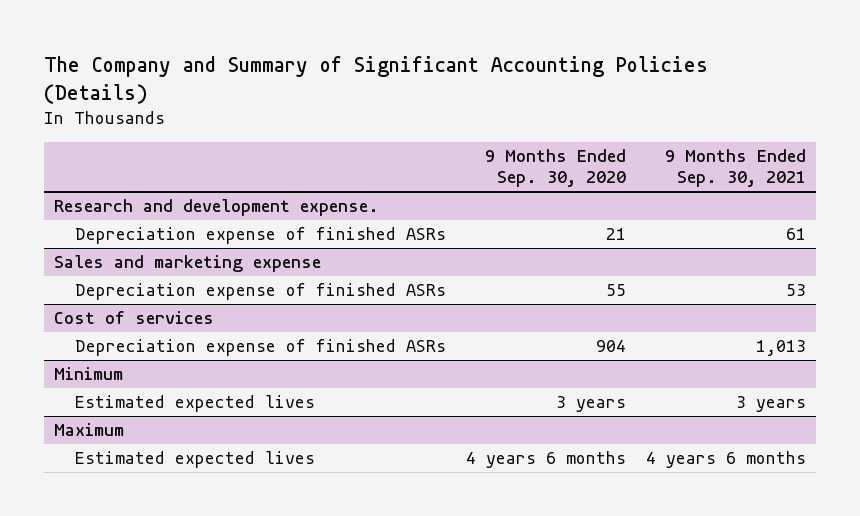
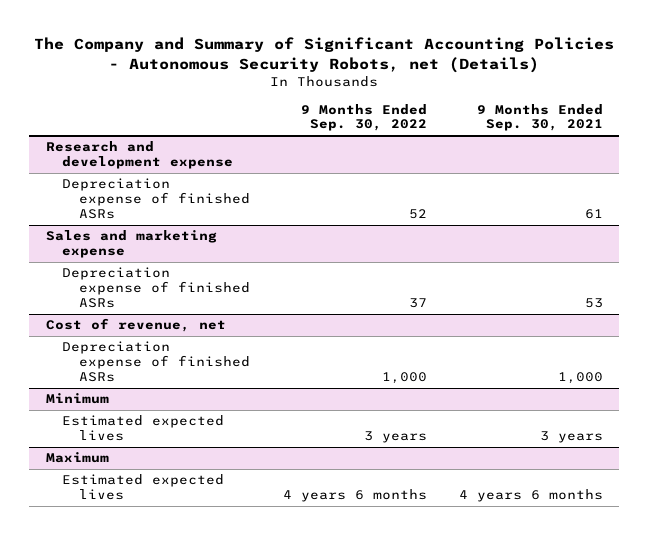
- The Company and Summary of Significant Accounting Policies (Details)
+ The Company and Summary of Significant Accounting Policies - Autonomous Security Robots, net (Details)
- | 9 Months Ended Sep. 30, 2020 | 9 Months Ended Sep. 30, 2021
+ | 9 Months Ended Sep. 30, 2022 | 9 Months Ended Sep. 30, 2021
- Research and development expense.
+ Research and development expense
- Cost of services
- Depreciation expense of finished ASRs | 904 | 1,013
+ Cost of revenue, net
+ Depreciation expense of finished ASRs | 1,000 | 1,000

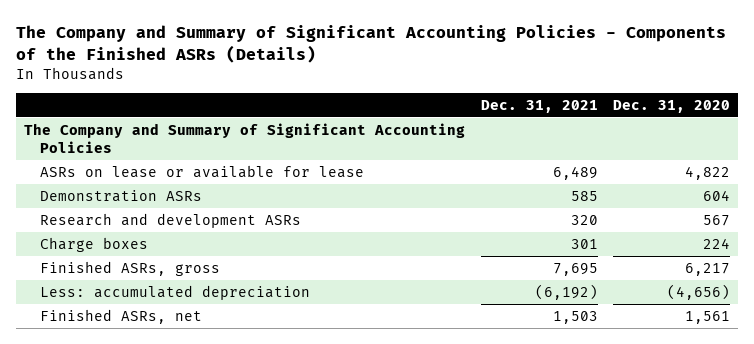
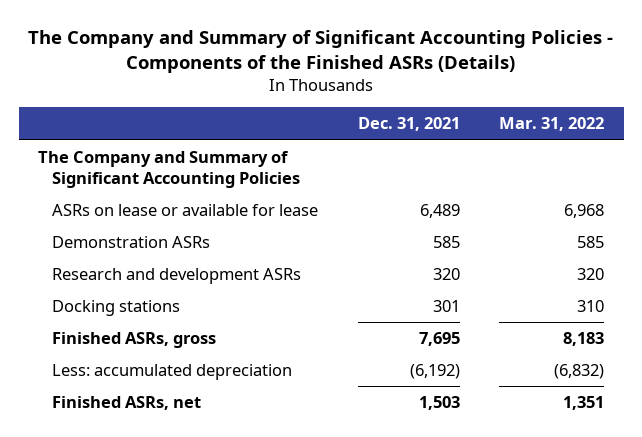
- | Dec. 31, 2021 | Dec. 31, 2020
+ | Dec. 31, 2021 | Mar. 31, 2022
- Charge boxes | 301 | 224
+ Docking stations | 301 | 310

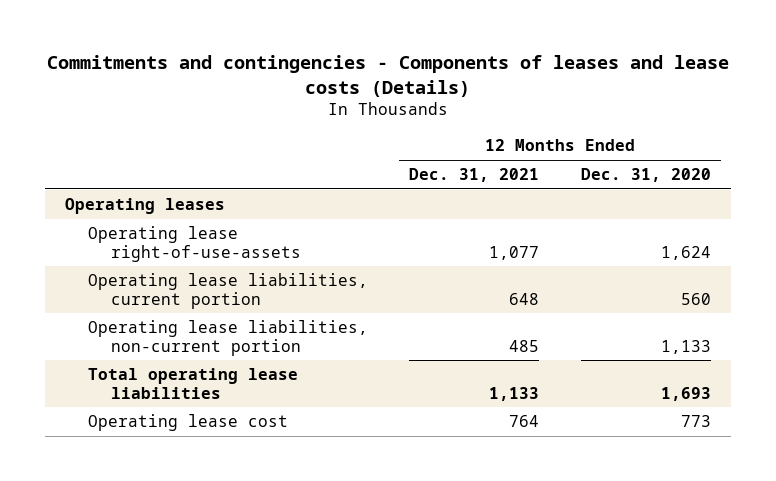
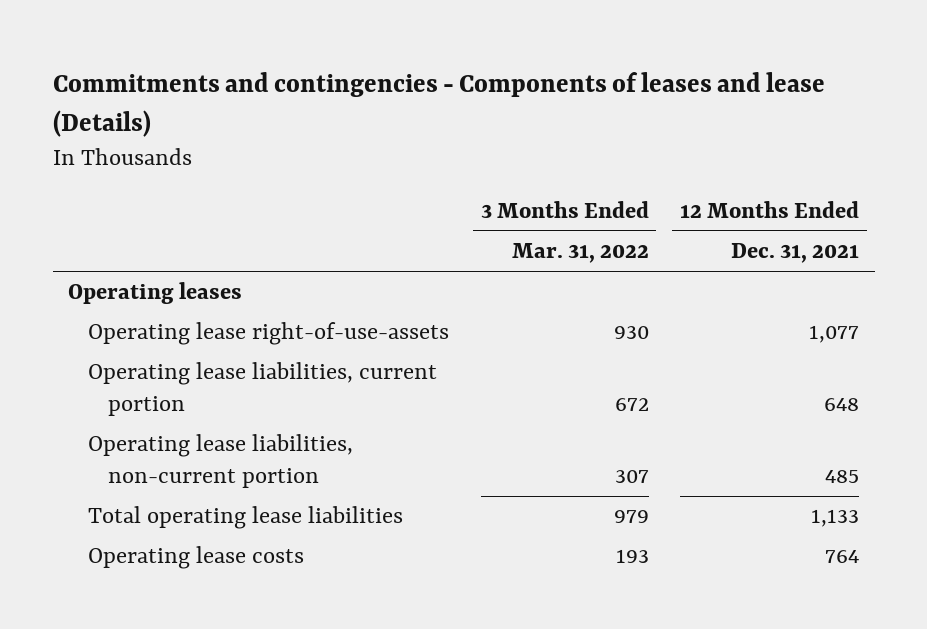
- Commitments and contingencies - Components of leases and lease costs (Details)
+ Commitments and contingencies - Components of leases and lease (Details)
- | 12 Months Ended Dec. 31, 2021 | 12 Months Ended Dec. 31, 2020
+ | 3 Months Ended Mar. 31, 2022 | 12 Months Ended Dec. 31, 2021
- Operating lease cost | 764 | 773
+ Operating lease costs | 193 | 764

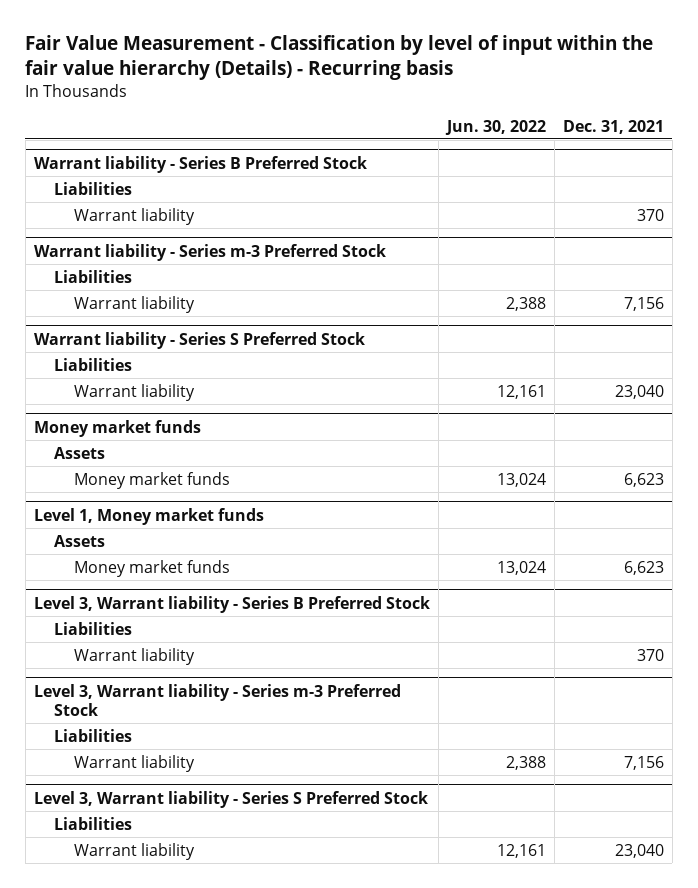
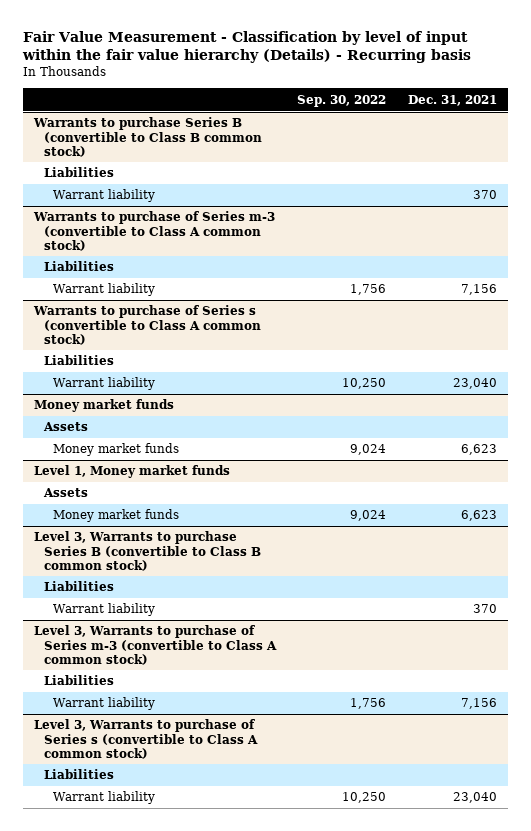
- | Jun. 30, 2022 | Dec. 31, 2021
+ | Sep. 30, 2022 | Dec. 31, 2021
- Warrant liability - Series B Preferred Stock
+ Warrants to purchase Series B (convertible to Class B common stock)
- Warrant liability - Series m-3 Preferred Stock
+ Warrants to purchase of Series m-3 (convertible to Class A common stock)
- Warrant liability - Series S Preferred Stock
+ Warrants to purchase of Series s (convertible to Class A common stock)
- Level 3, Warrant liability - Series B Preferred Stock
+ Level 3, Warrants to purchase Series B (convertible to Class B common stock)
- Level 3, Warrant liability - Series m-3 Preferred Stock
+ Level 3, Warrants to purchase of Series m-3 (convertible to Class A common stock)
- Level 3, Warrant liability - Series S Preferred Stock
+ Level 3, Warrants to purchase of Series s (convertible to Class A common stock)

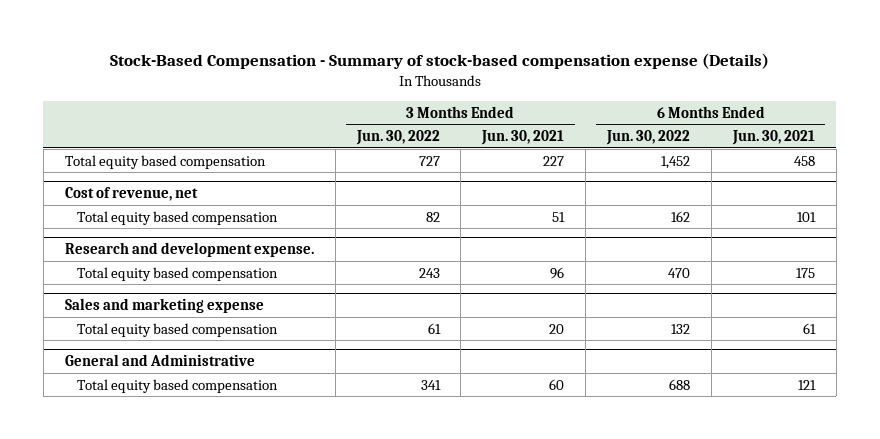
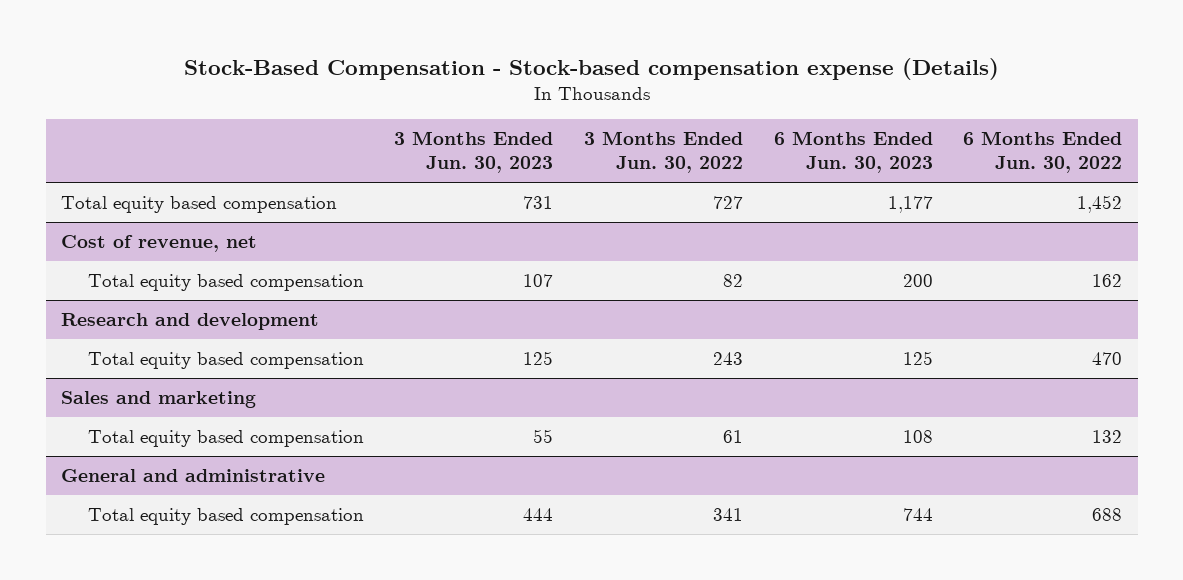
- Stock-Based Compensation - Summary of stock-based compensation expense (Details)
+ Stock-Based Compensation - Stock-based compensation expense (Details)
- | 3 Months Ended Jun. 30, 2022 | 3 Months Ended Jun. 30, 2021 | 6 Months Ended Jun. 30, 2022 | 6 Months Ended Jun. 30, 2021
+ | 3 Months Ended Jun. 30, 2023 | 3 Months Ended Jun. 30, 2022 | 6 Months Ended Jun. 30, 2023 | 6 Months Ended Jun. 30, 2022
- Research and development expense.
+ Research and development
- Sales and marketing expense
+ Sales and marketing
- General and Administrative
+ General and administrative

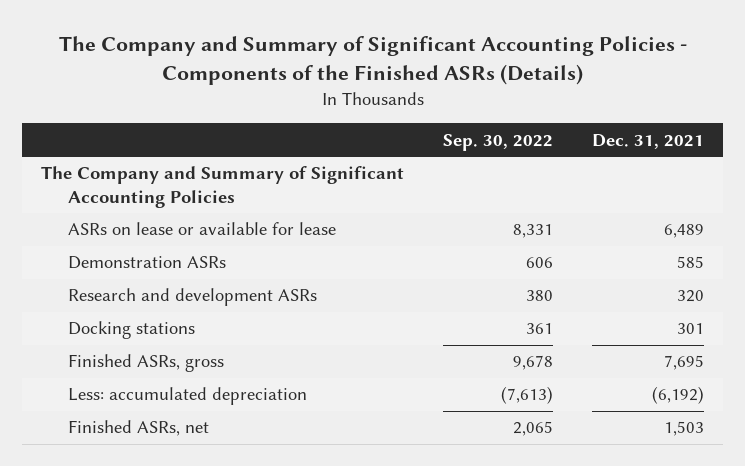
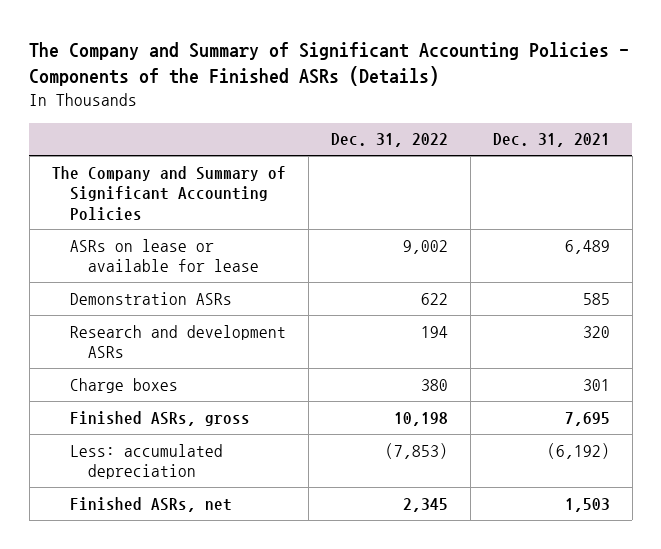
- | Sep. 30, 2022 | Dec. 31, 2021
+ | Dec. 31, 2022 | Dec. 31, 2021
- Docking stations | 361 | 301
+ Charge boxes | 380 | 301

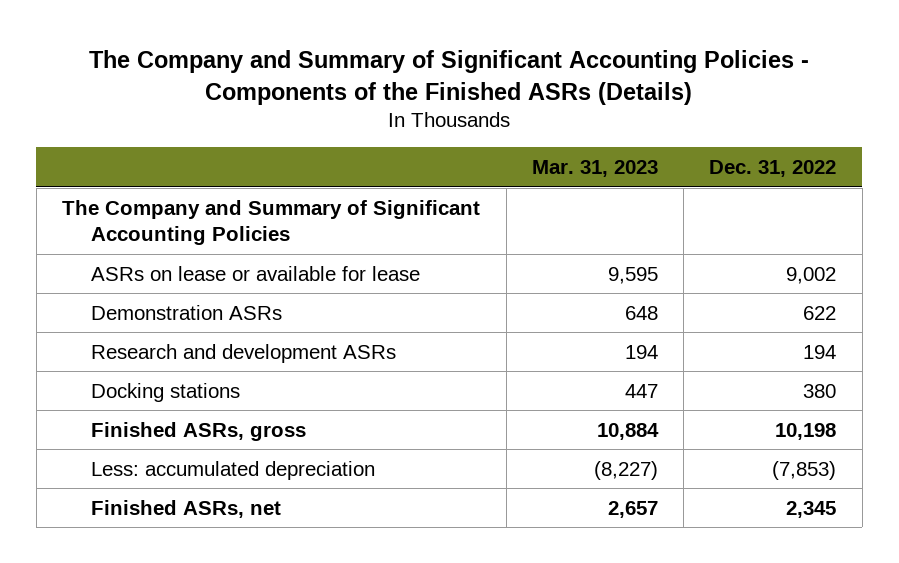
- | Dec. 31, 2022 | Dec. 31, 2021
+ | Mar. 31, 2023 | Dec. 31, 2022
- Charge boxes | 380 | 301
+ Docking stations | 447 | 380

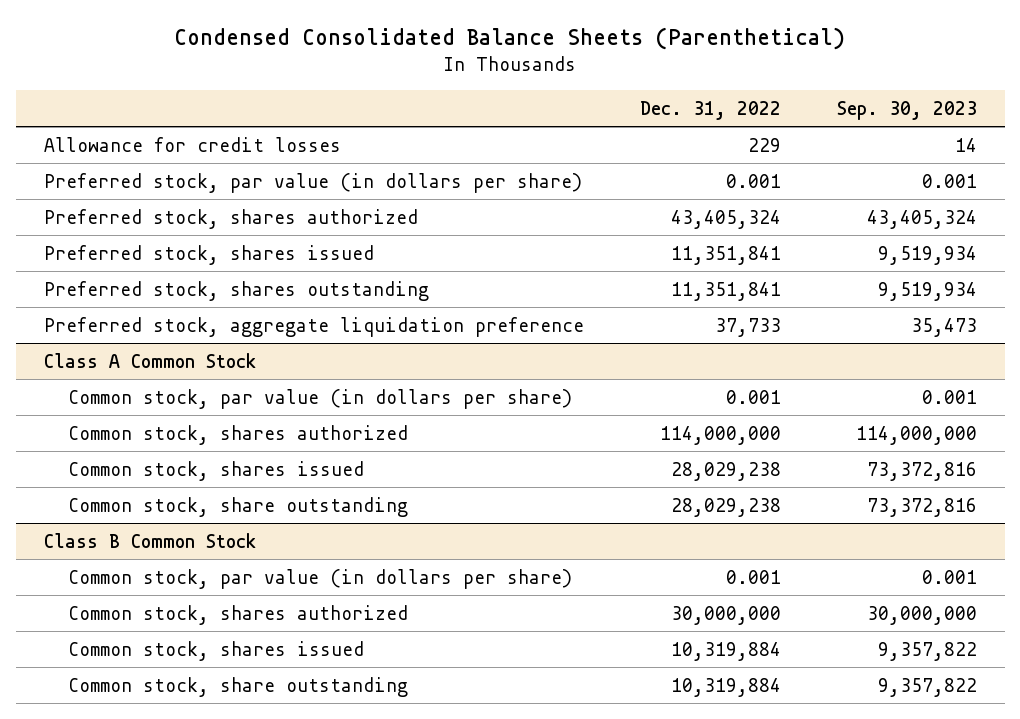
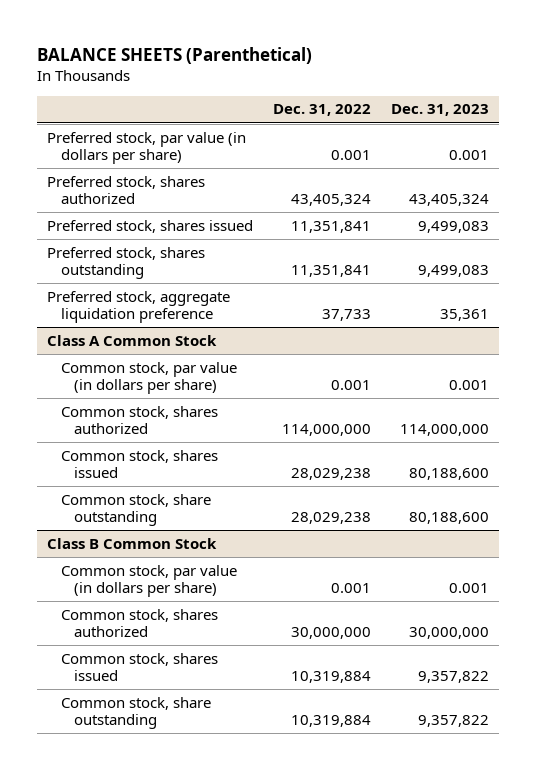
- Condensed Consolidated Balance Sheets (Parenthetical)
+ BALANCE SHEETS (Parenthetical)
- | Dec. 31, 2022 | Sep. 30, 2023
+ | Dec. 31, 2022 | Dec. 31, 2023
- Allowance for credit losses | 229 | 14

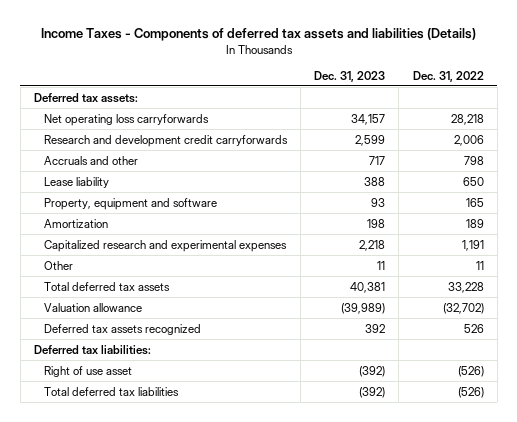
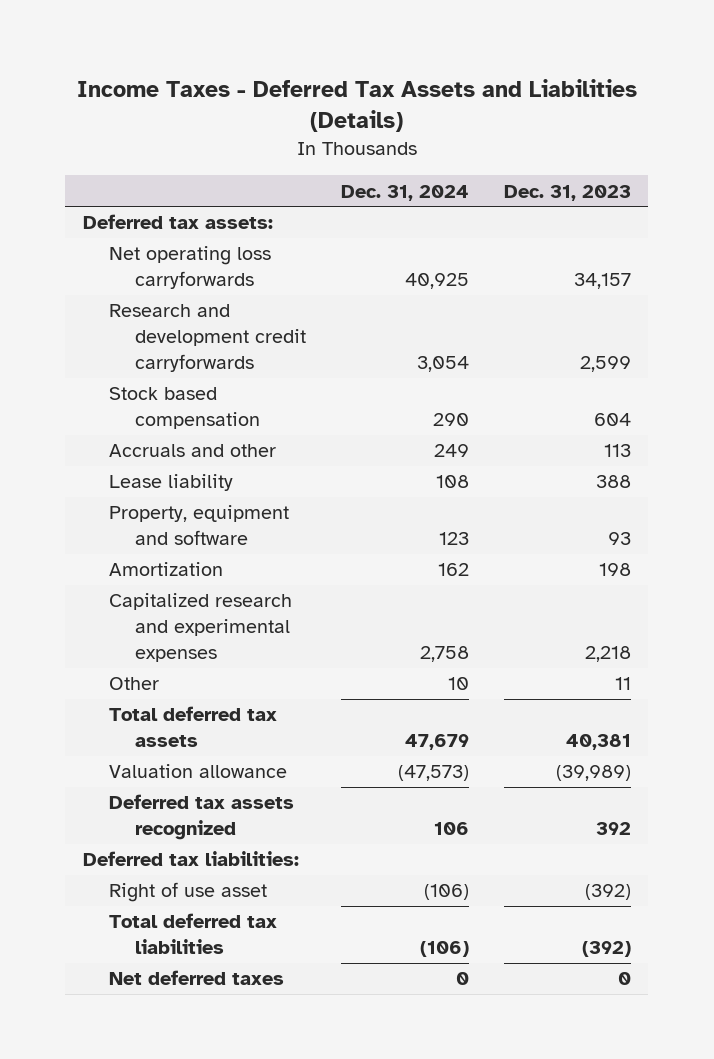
- Income Taxes - Components of deferred tax assets and liabilities (Details)
+ Income Taxes - Deferred Tax Assets and Liabilities (Details)
- | Dec. 31, 2023 | Dec. 31, 2022
+ | Dec. 31, 2024 | Dec. 31, 2023
- Accruals and other | 717 | 798
+ Stock based compensation | 290 | 604
+ Accruals and other | 249 | 113
+ Net deferred taxes | 0 | 0

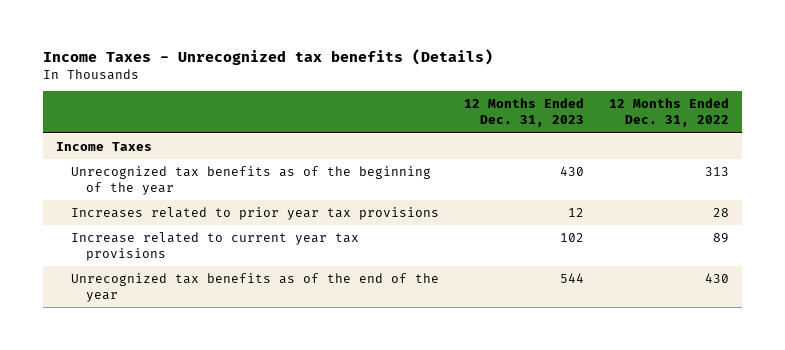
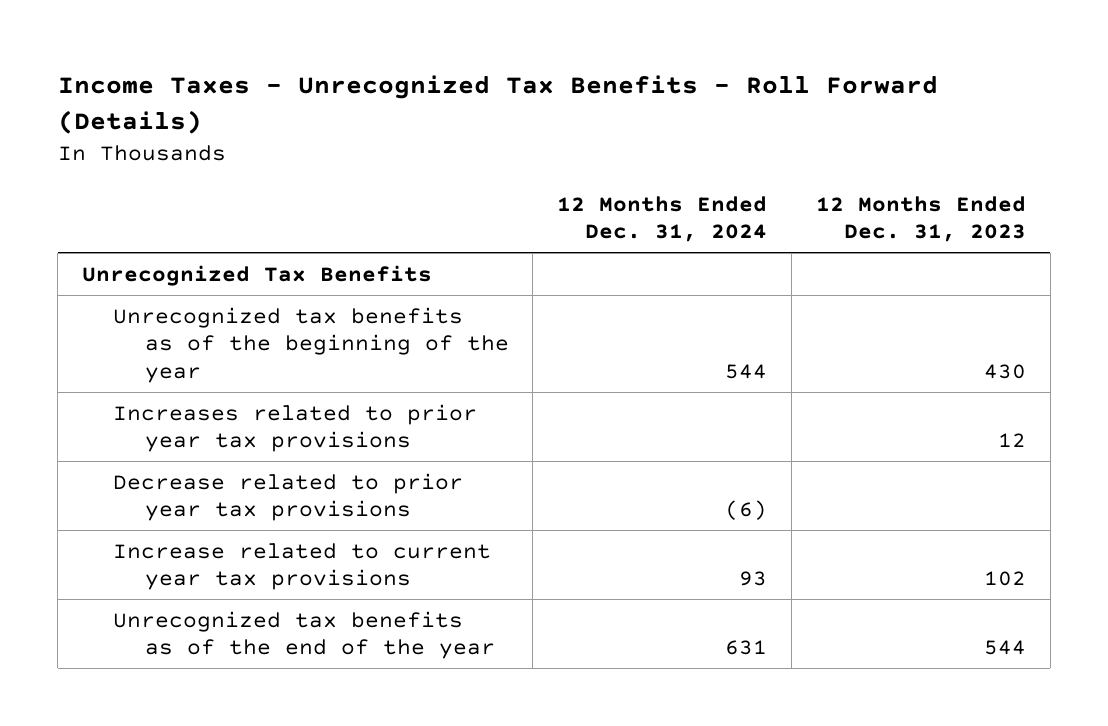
- Income Taxes - Unrecognized tax benefits (Details)
+ Income Taxes - Unrecognized Tax Benefits - Roll Forward (Details)
- | 12 Months Ended Dec. 31, 2023 | 12 Months Ended Dec. 31, 2022
+ | 12 Months Ended Dec. 31, 2024 | 12 Months Ended Dec. 31, 2023
- Income Taxes
+ Unrecognized Tax Benefits
+ Decrease related to prior year tax provisions | (6) |

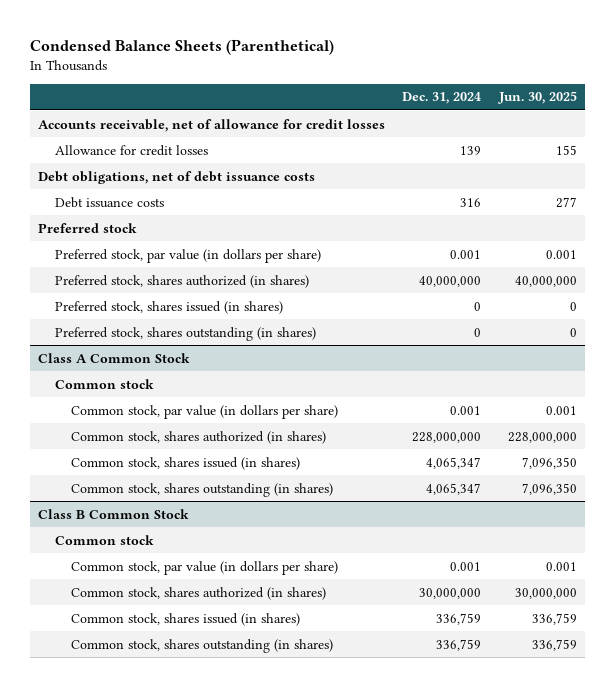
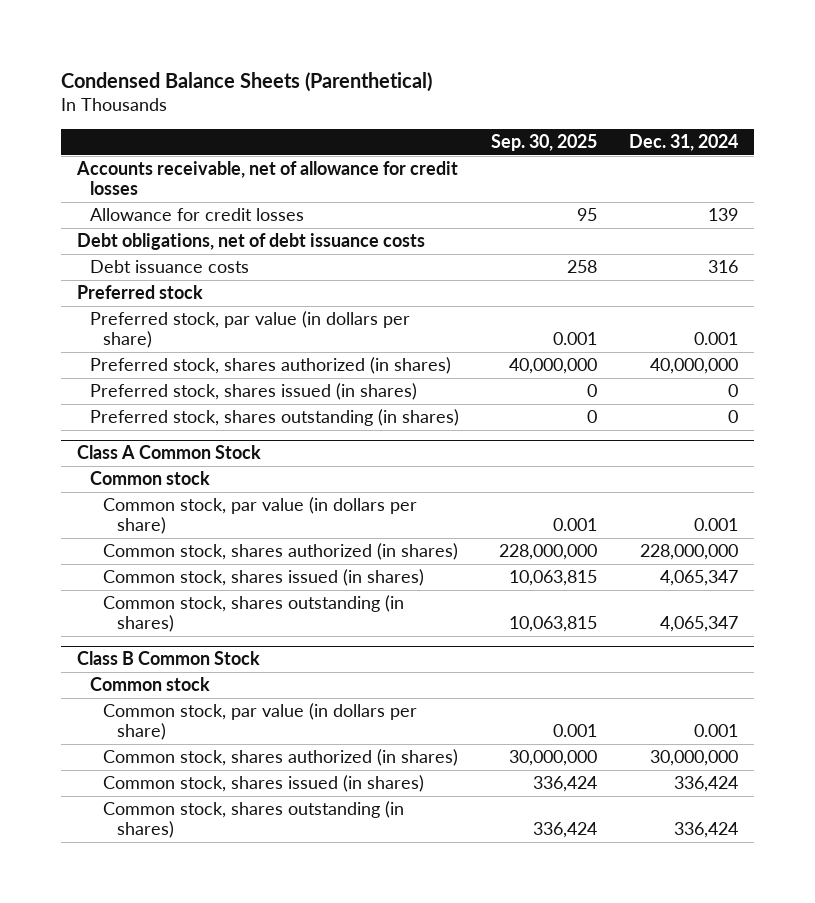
- | Dec. 31, 2024 | Jun. 30, 2025
+ | Sep. 30, 2025 | Dec. 31, 2024
@ Class B Common Stock
- Common stock, shares issued (in shares) | 336,759 | 336,759
- Common stock, shares outstanding (in shares) | 336,759 | 336,759
+ Common stock, shares issued (in shares) | 336,424 | 336,424
+ Common stock, shares outstanding (in shares) | 336,424 | 336,424

